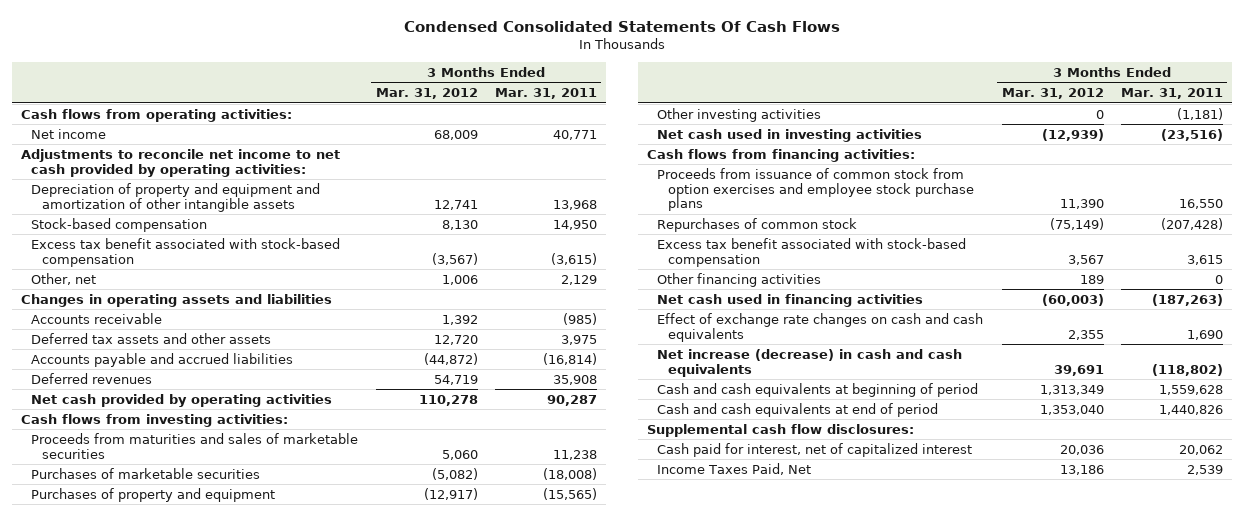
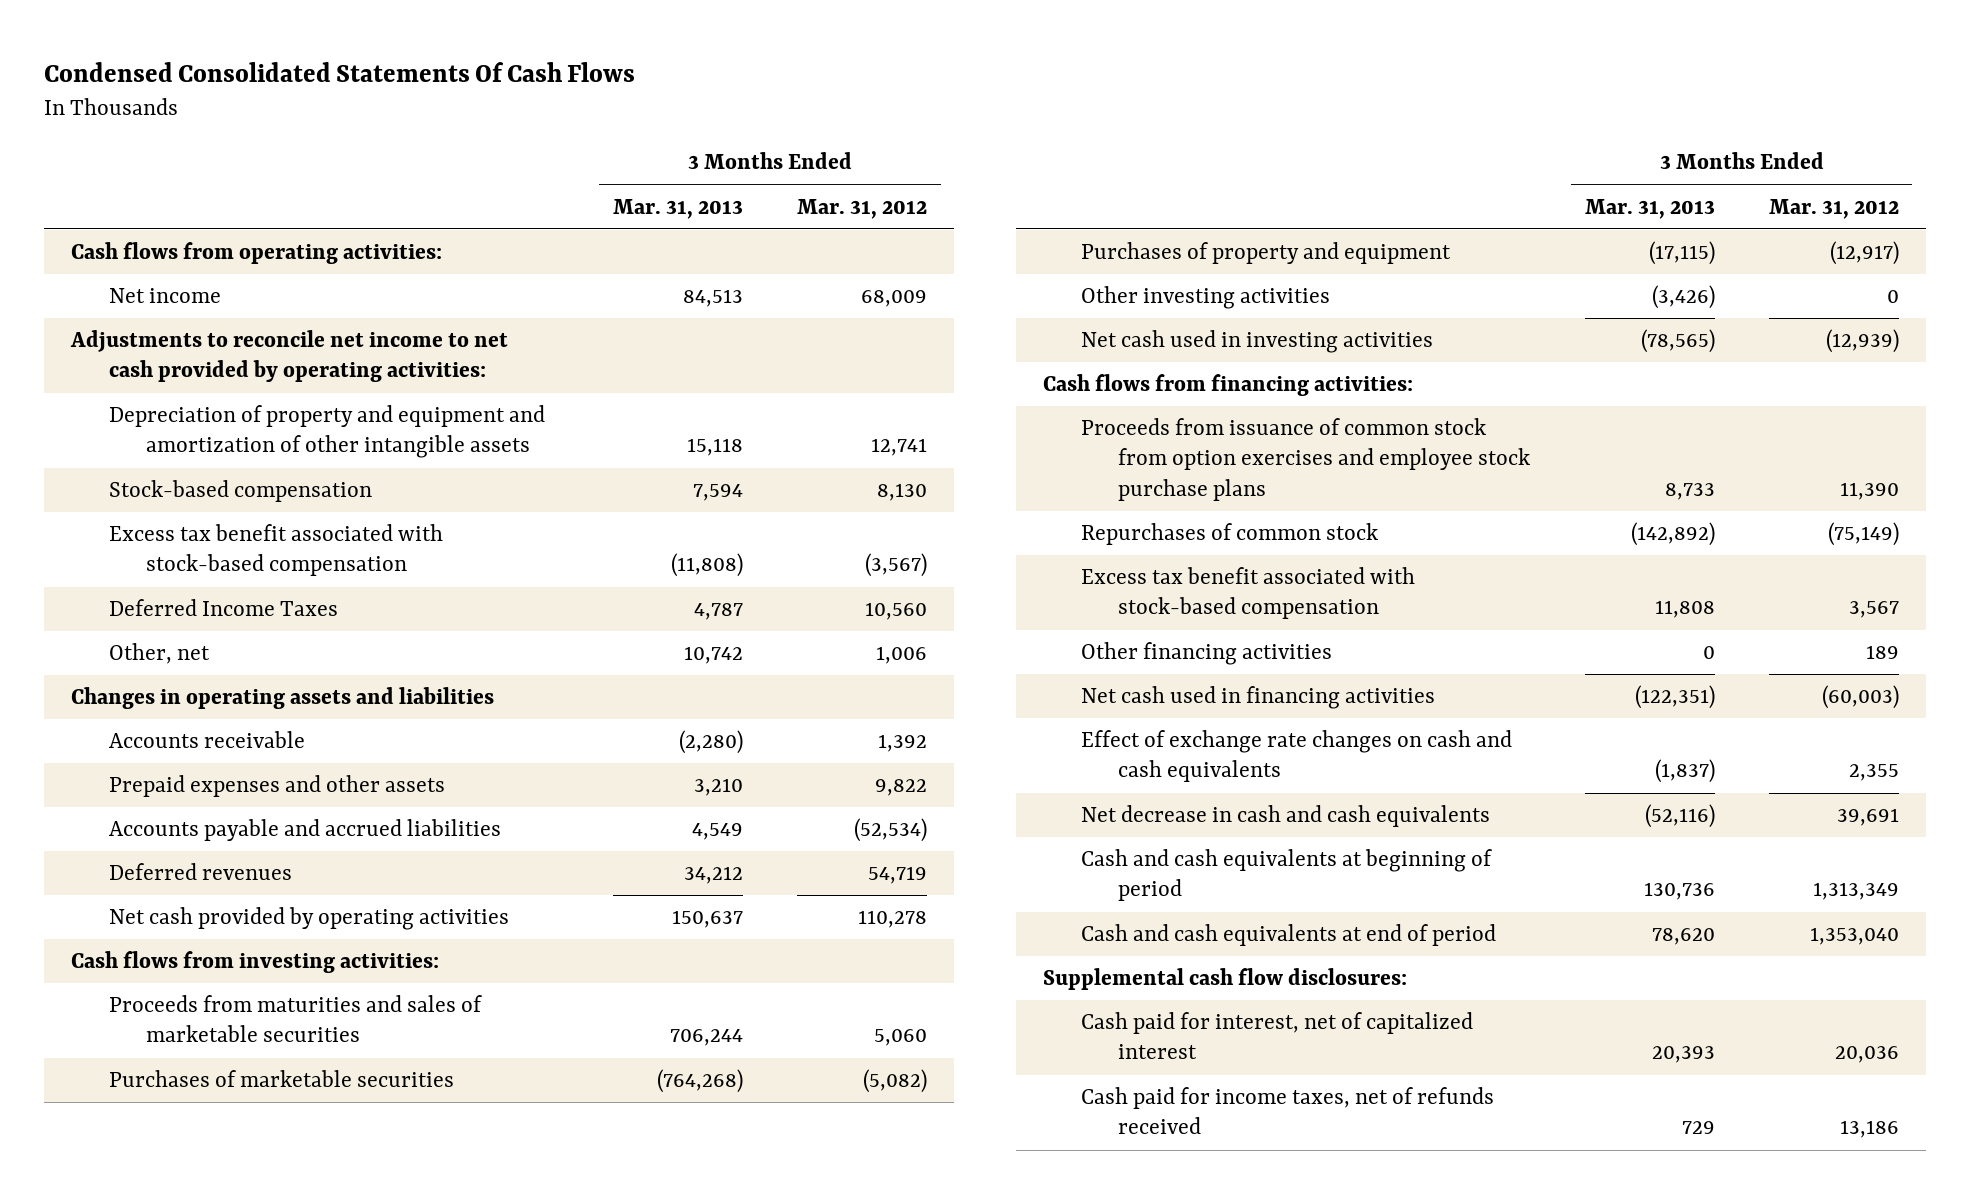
- | 3 Months Ended Mar. 31, 2012 | 3 Months Ended Mar. 31, 2011
+ | 3 Months Ended Mar. 31, 2013 | 3 Months Ended Mar. 31, 2012
+ Deferred Income Taxes | 4,787 | 10,560
- Deferred tax assets and other assets | 12,720 | 3,975
- Accounts payable and accrued liabilities | (44,872) | (16,814)
+ Prepaid expenses and other assets | 3,210 | 9,822
+ Accounts payable and accrued liabilities | 4,549 | (52,534)
- Net increase (decrease) in cash and cash equivalents | 39,691 | (118,802)
+ Net decrease in cash and cash equivalents | (52,116) | 39,691
- Income Taxes Paid, Net | 13,186 | 2,539
+ Cash paid for income taxes, net of refunds received | 729 | 13,186

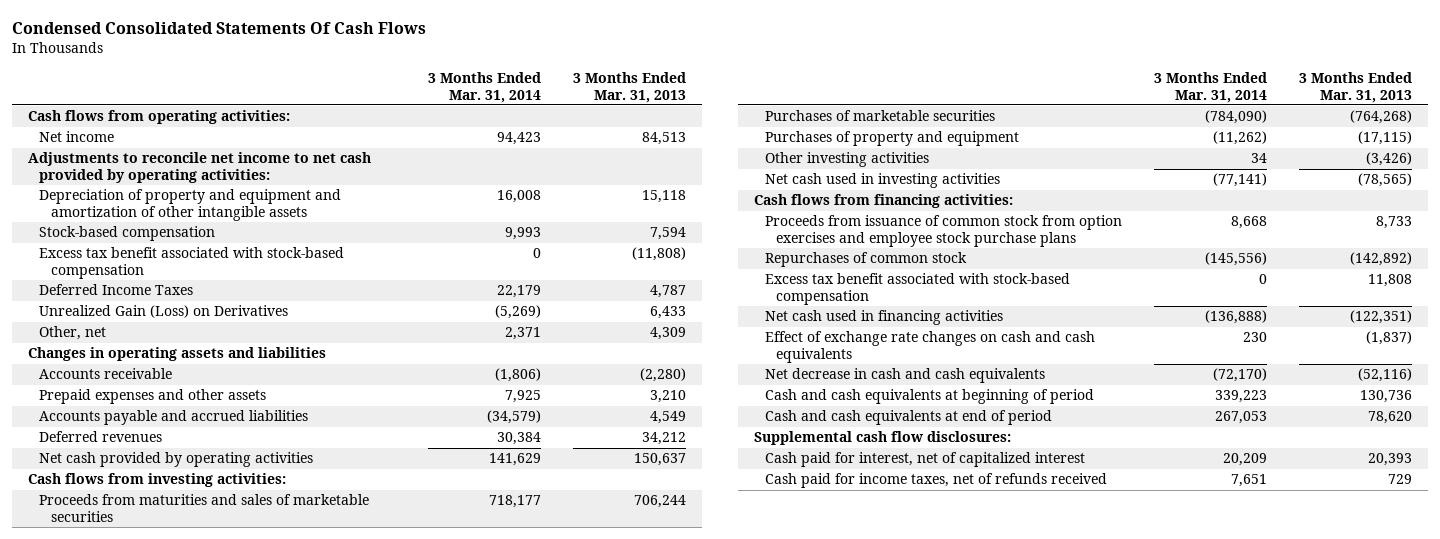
- | 3 Months Ended Mar. 31, 2013 | 3 Months Ended Mar. 31, 2012
+ | 3 Months Ended Mar. 31, 2014 | 3 Months Ended Mar. 31, 2013
- Other, net | 10,742 | 1,006
+ Unrealized Gain (Loss) on Derivatives | (5,269) | 6,433
+ Other, net | 2,371 | 4,309
- Other financing activities | 0 | 189

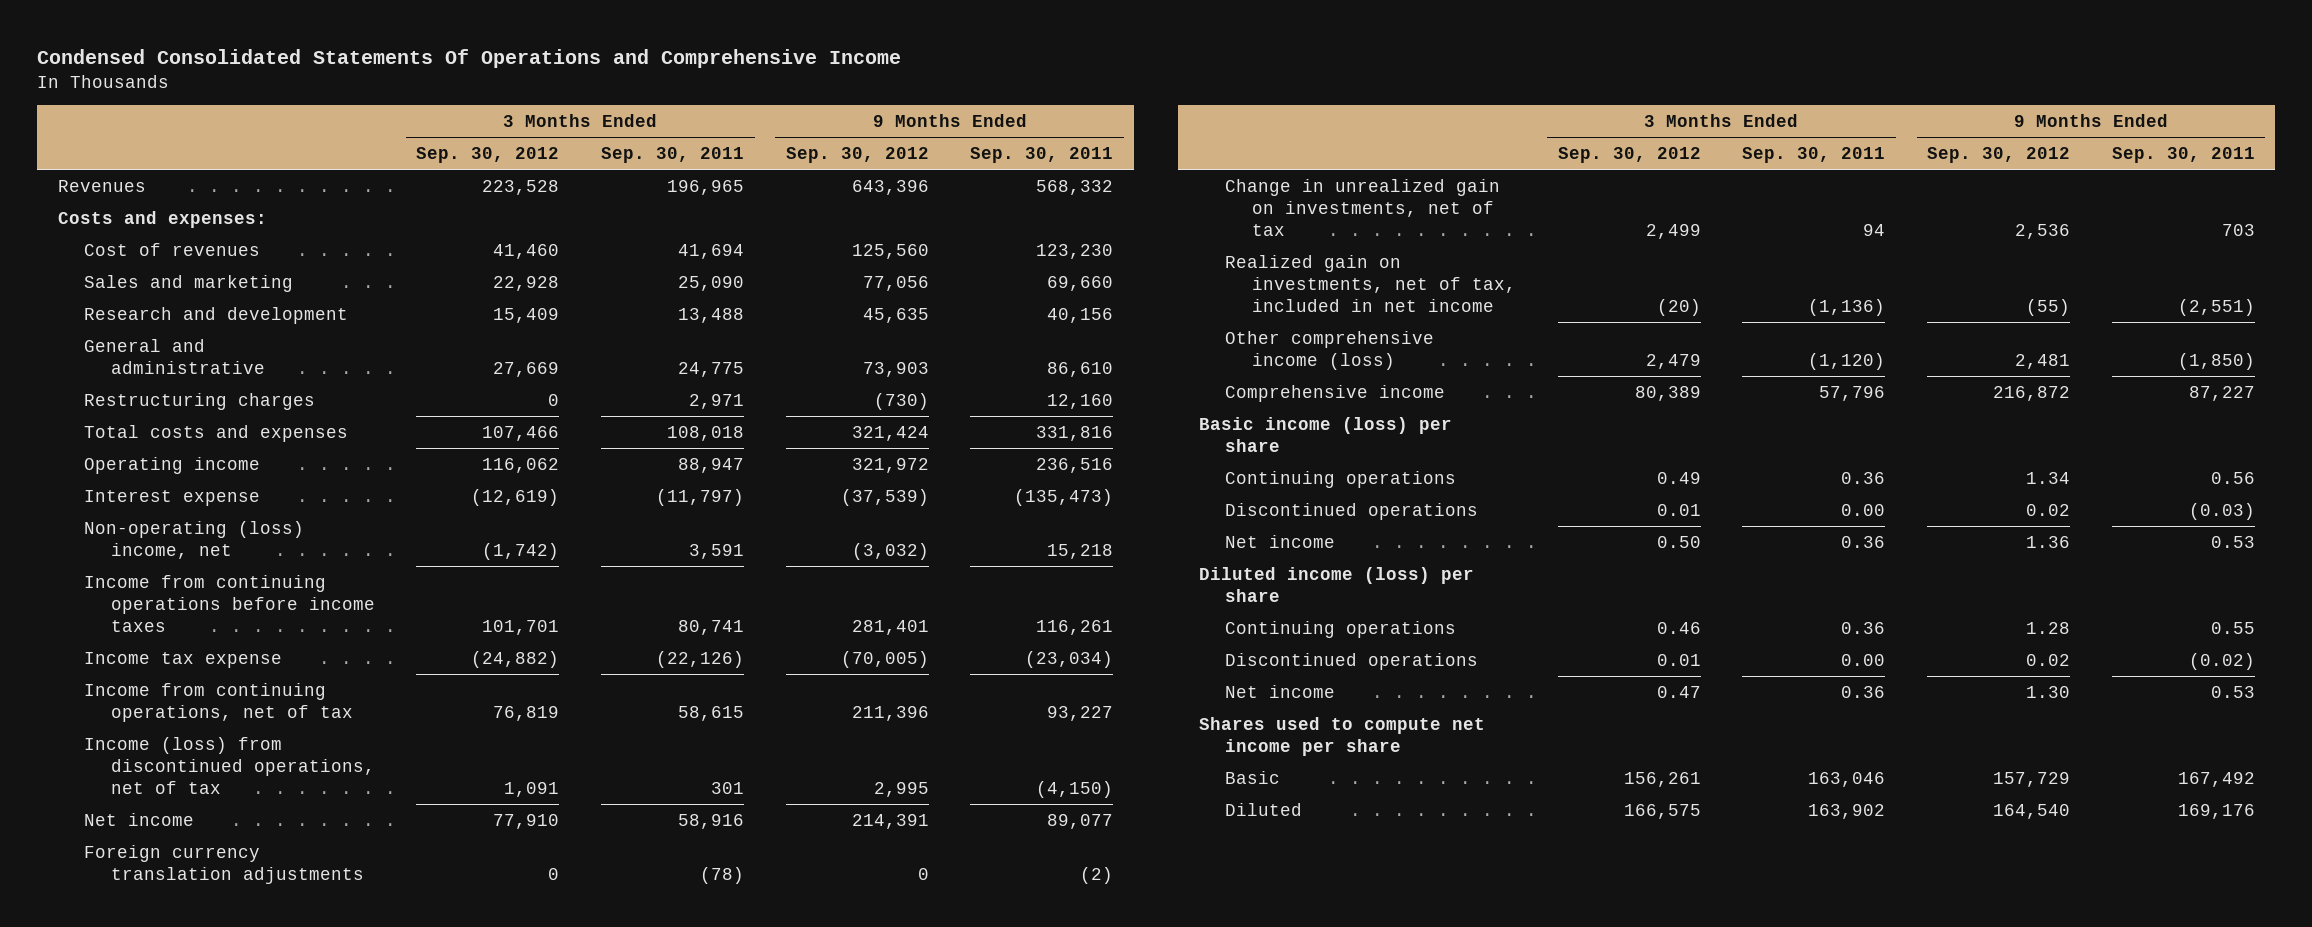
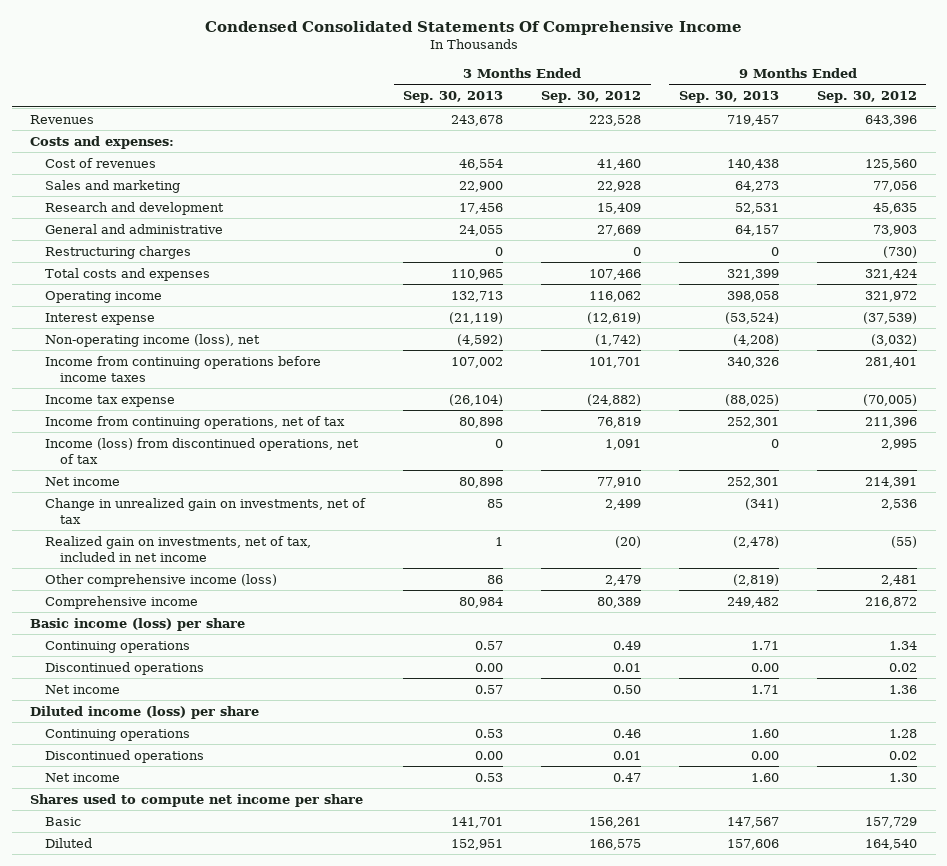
- Condensed Consolidated Statements Of Operations and Comprehensive Income
+ Condensed Consolidated Statements Of Comprehensive Income
- | 3 Months Ended Sep. 30, 2012 | 3 Months Ended Sep. 30, 2011 | 9 Months Ended Sep. 30, 2012 | 9 Months Ended Sep. 30, 2011
+ | 3 Months Ended Sep. 30, 2013 | 3 Months Ended Sep. 30, 2012 | 9 Months Ended Sep. 30, 2013 | 9 Months Ended Sep. 30, 2012
- Non-operating (loss) income, net | (1,742) | 3,591 | (3,032) | 15,218
+ Non-operating income (loss), net | (4,592) | (1,742) | (4,208) | (3,032)
- Foreign currency translation adjustments | 0 | (78) | 0 | (2)

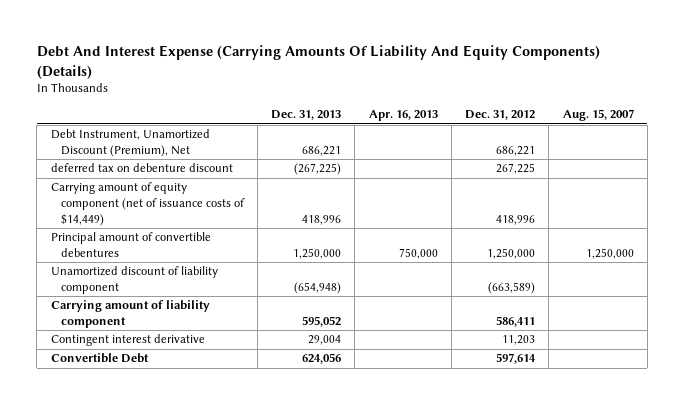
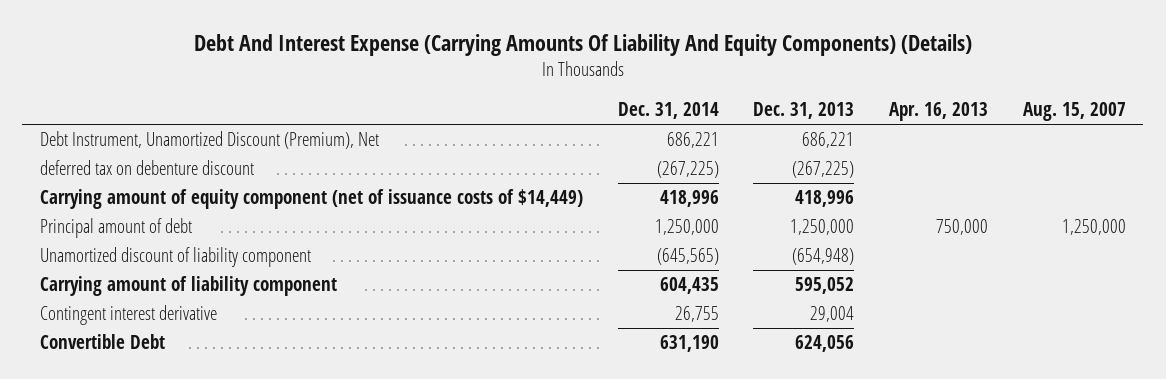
- | Dec. 31, 2013 | Apr. 16, 2013 | Dec. 31, 2012 | Aug. 15, 2007
+ | Dec. 31, 2014 | Dec. 31, 2013 | Apr. 16, 2013 | Aug. 15, 2007
- Principal amount of convertible debentures | 1,250,000 | 750,000 | 1,250,000 | 1,250,000
+ Principal amount of debt | 1,250,000 | 1,250,000 | 750,000 | 1,250,000

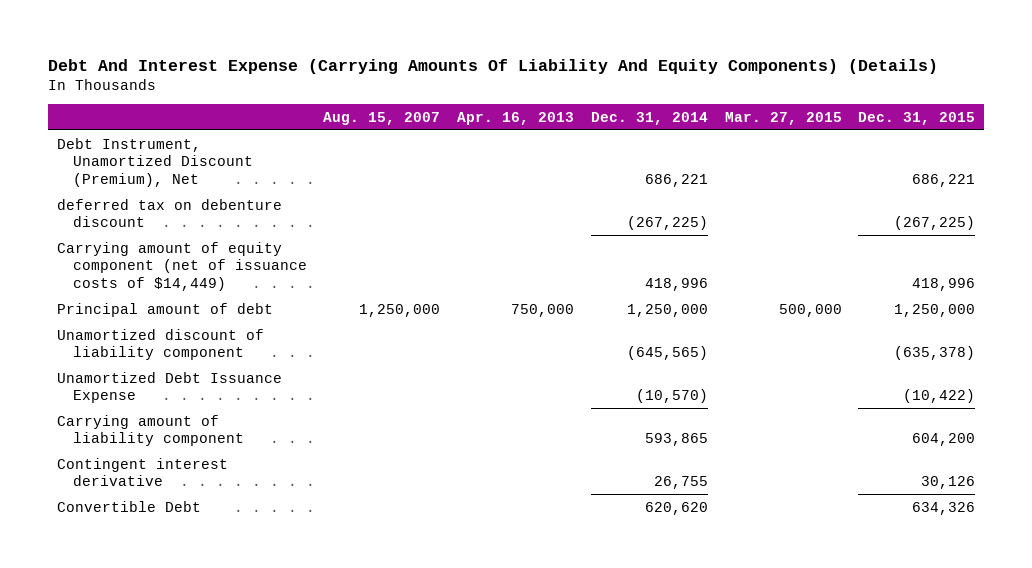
- | Dec. 31, 2014 | Dec. 31, 2013 | Apr. 16, 2013 | Aug. 15, 2007
+ | Aug. 15, 2007 | Apr. 16, 2013 | Dec. 31, 2014 | Mar. 27, 2015 | Dec. 31, 2015
- Carrying amount of liability component | 604,435 | 595,052 | |
+ Unamortized Debt Issuance Expense | | | (10,570) | | (10,422)
+ Carrying amount of liability component | | | 593,865 | | 604,200
- Convertible Debt | 631,190 | 624,056 | |
+ Convertible Debt | | | 620,620 | | 634,326

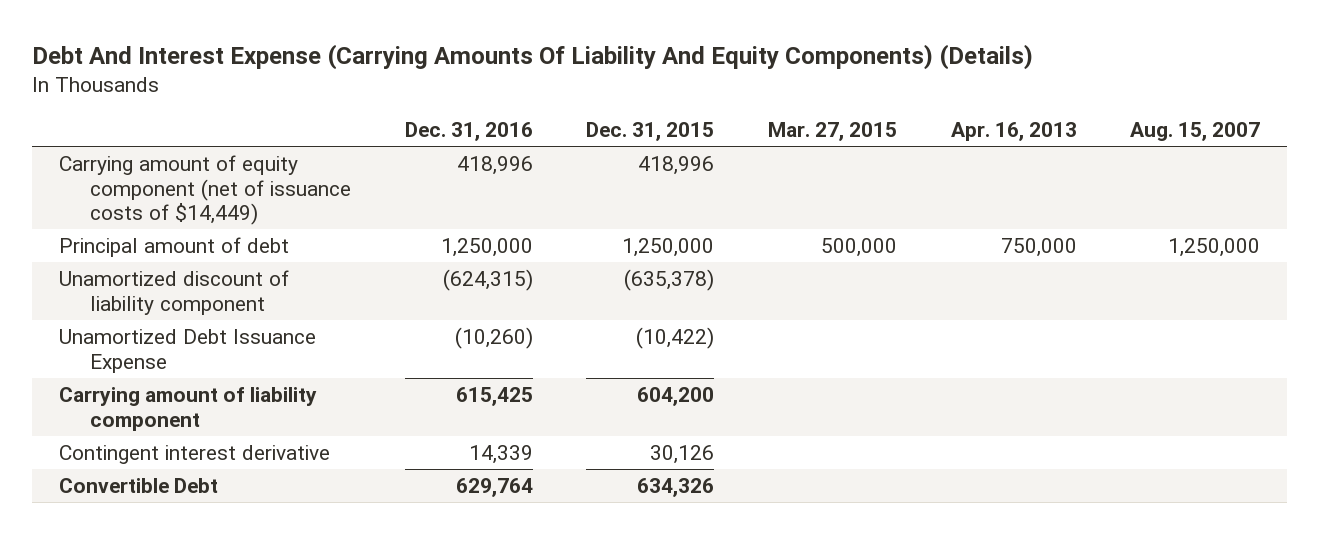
- | Aug. 15, 2007 | Apr. 16, 2013 | Dec. 31, 2014 | Mar. 27, 2015 | Dec. 31, 2015
+ | Dec. 31, 2016 | Dec. 31, 2015 | Mar. 27, 2015 | Apr. 16, 2013 | Aug. 15, 2007
- Debt Instrument, Unamortized Discount (Premium), Net | | | 686,221 | | 686,221
- deferred tax on debenture discount | | | (267,225) | | (267,225)

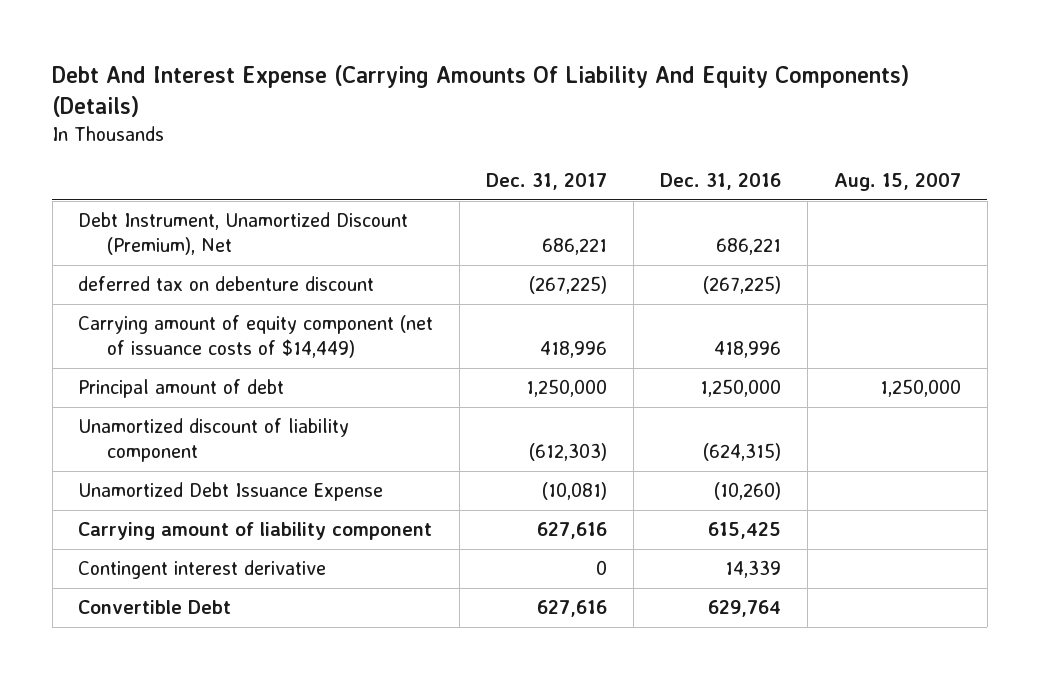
- | Dec. 31, 2016 | Dec. 31, 2015 | Mar. 27, 2015 | Apr. 16, 2013 | Aug. 15, 2007
+ | Dec. 31, 2017 | Dec. 31, 2016 | Aug. 15, 2007
+ Debt Instrument, Unamortized Discount (Premium), Net | 686,221 | 686,221 |
+ deferred tax on debenture discount | (267,225) | (267,225) |

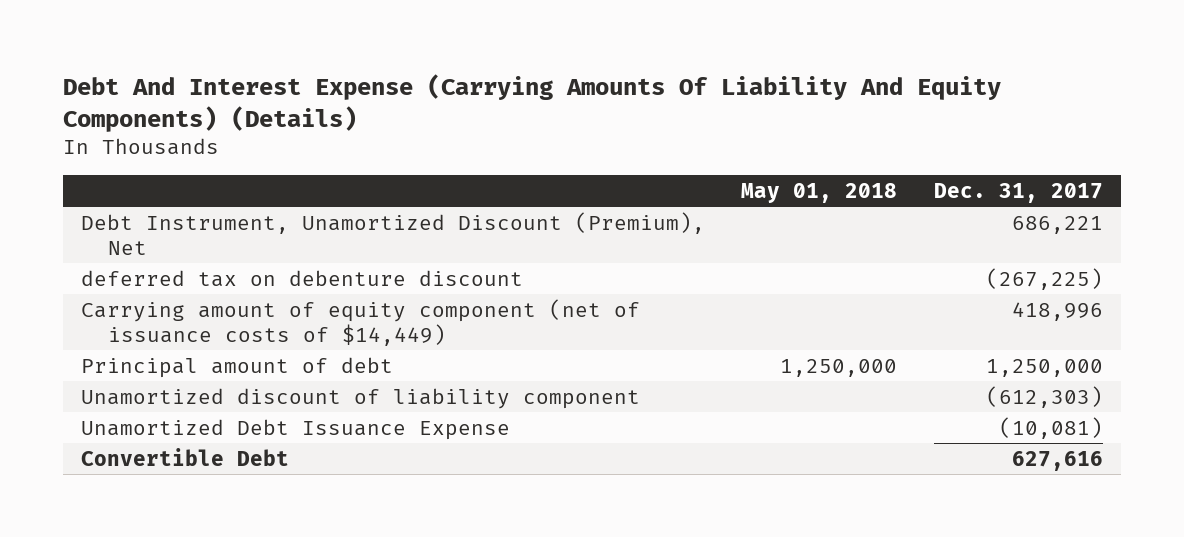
- | Dec. 31, 2017 | Dec. 31, 2016 | Aug. 15, 2007
+ | May 01, 2018 | Dec. 31, 2017
- Carrying amount of liability component | 627,616 | 615,425 |
- Contingent interest derivative | 0 | 14,339 |

